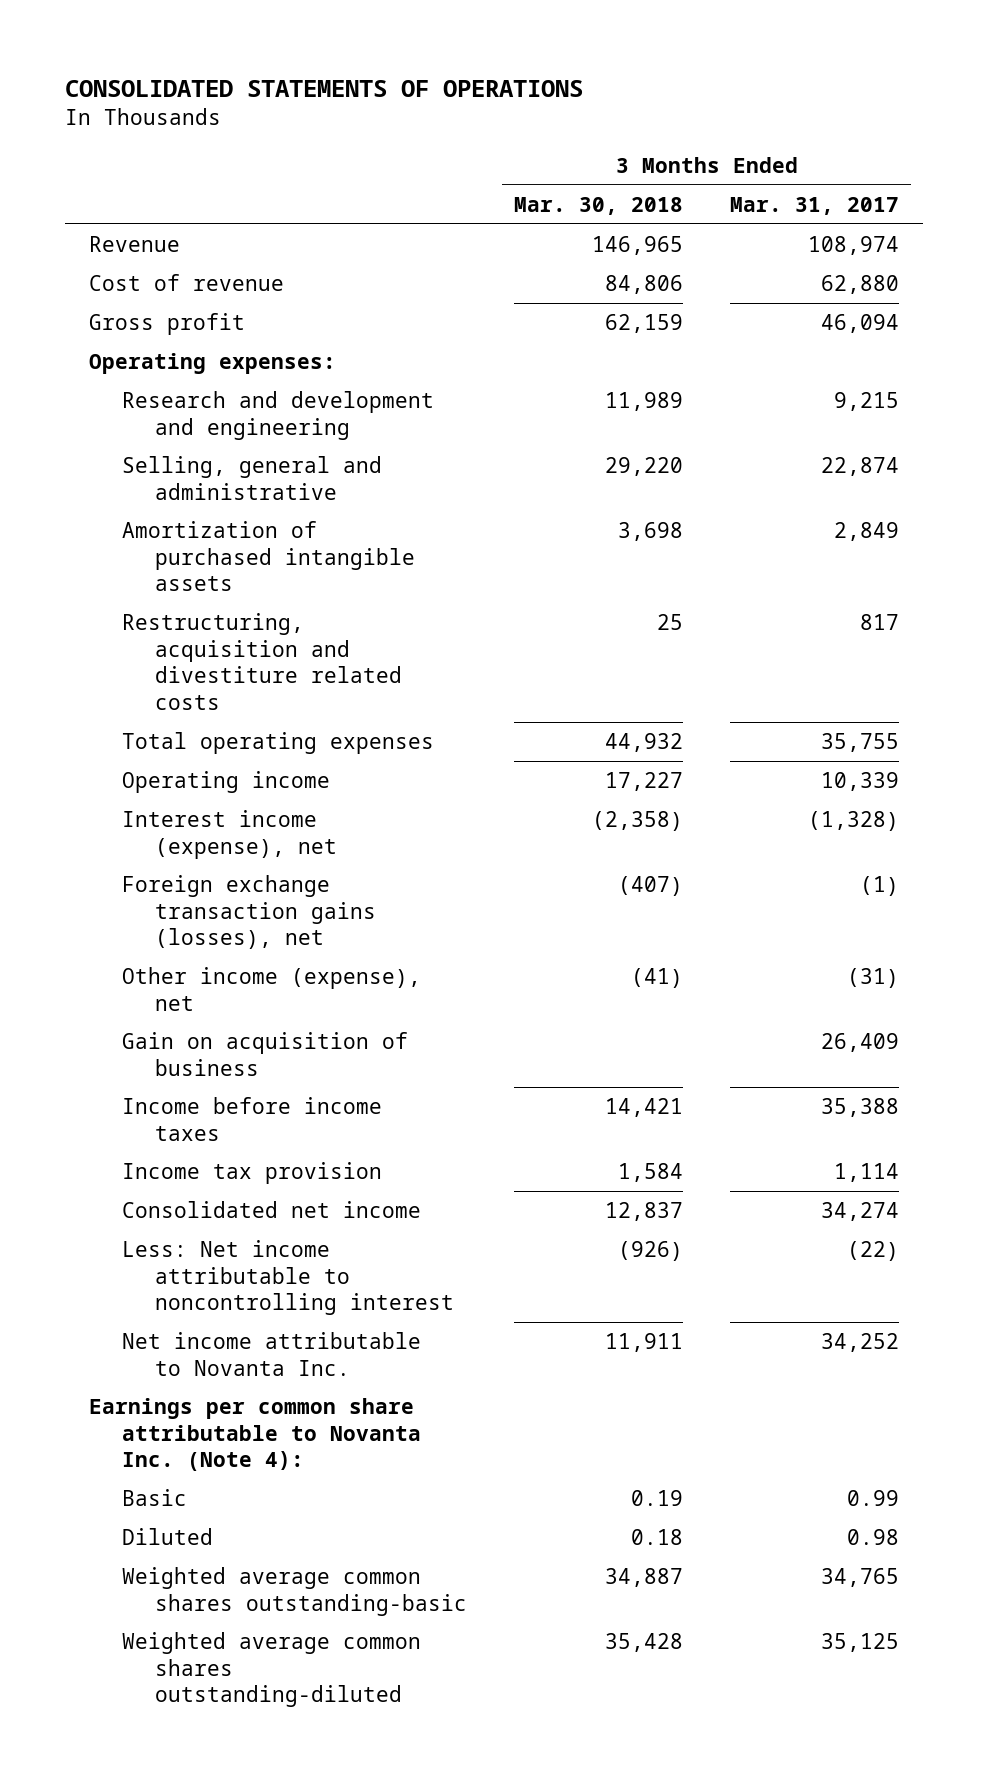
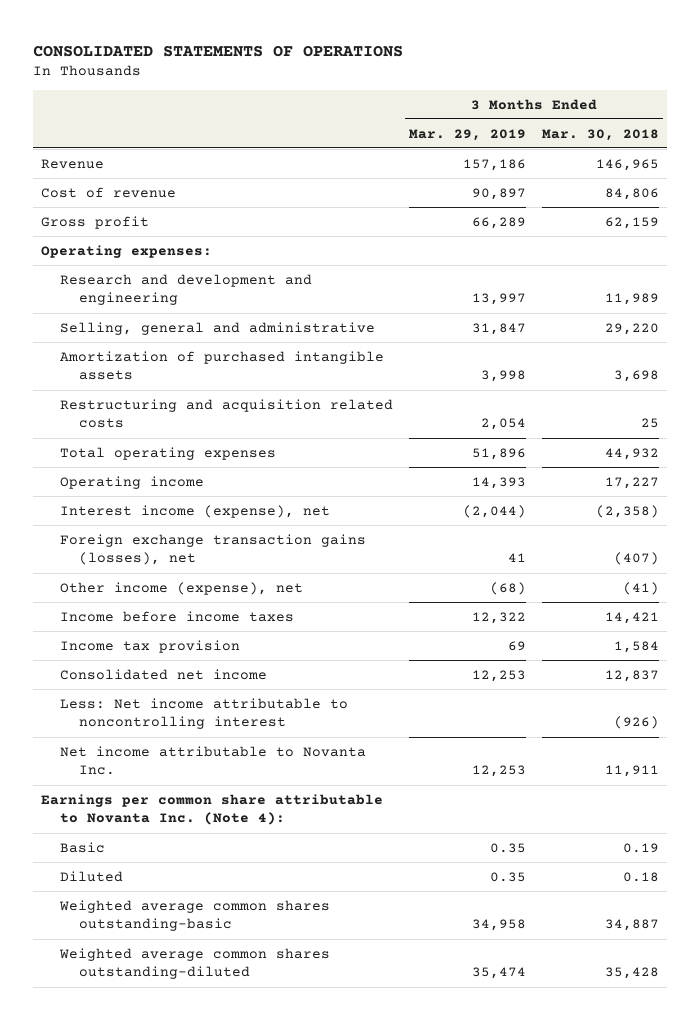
- | 3 Months Ended Mar. 30, 2018 | 3 Months Ended Mar. 31, 2017
+ | 3 Months Ended Mar. 29, 2019 | 3 Months Ended Mar. 30, 2018
- Restructuring, acquisition and divestiture related costs | 25 | 817
+ Restructuring and acquisition related costs | 2,054 | 25
- Gain on acquisition of business | | 26,409

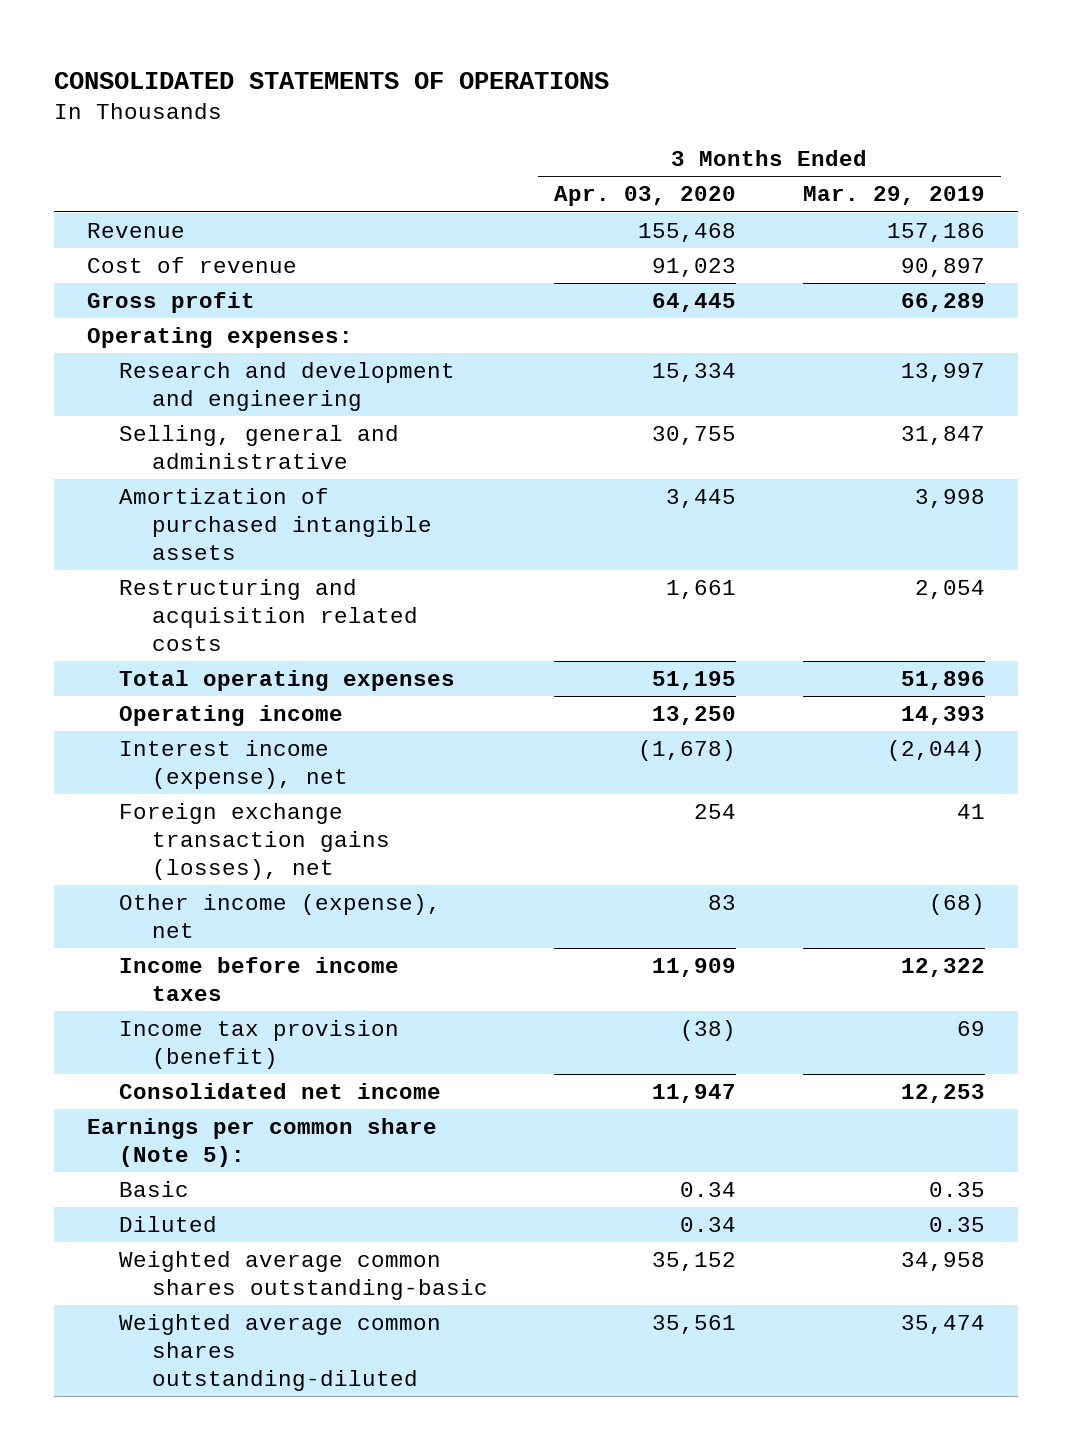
- | 3 Months Ended Mar. 29, 2019 | 3 Months Ended Mar. 30, 2018
+ | 3 Months Ended Apr. 03, 2020 | 3 Months Ended Mar. 29, 2019
- Income tax provision | 69 | 1,584
+ Income tax provision (benefit) | (38) | 69
- Less: Net income attributable to noncontrolling interest | | (926)
- Net income attributable to Novanta Inc. | 12,253 | 11,911
- Earnings per common share attributable to Novanta Inc. (Note 4):
+ Earnings per common share (Note 5):

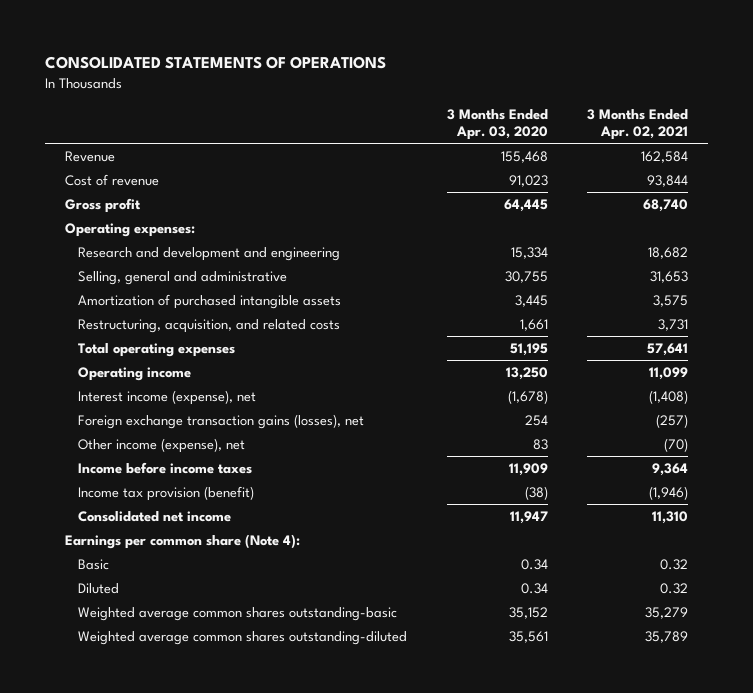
- | 3 Months Ended Apr. 03, 2020 | 3 Months Ended Mar. 29, 2019
+ | 3 Months Ended Apr. 03, 2020 | 3 Months Ended Apr. 02, 2021
- Restructuring and acquisition related costs | 1,661 | 2,054
+ Restructuring, acquisition, and related costs | 1,661 | 3,731
- Earnings per common share (Note 5):
+ Earnings per common share (Note 4):

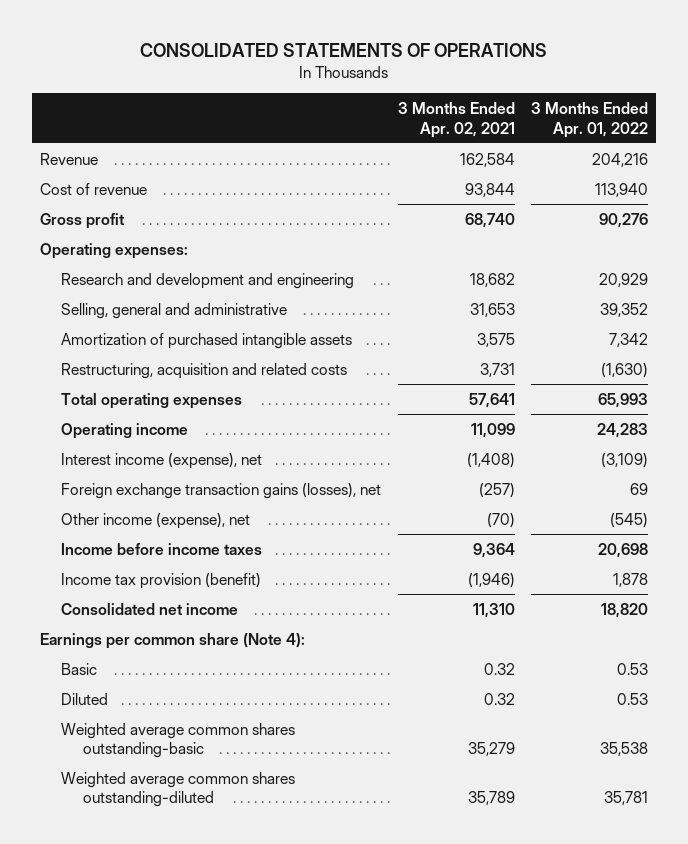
- | 3 Months Ended Apr. 03, 2020 | 3 Months Ended Apr. 02, 2021
+ | 3 Months Ended Apr. 02, 2021 | 3 Months Ended Apr. 01, 2022
- Restructuring, acquisition, and related costs | 1,661 | 3,731
+ Restructuring, acquisition and related costs | 3,731 | (1,630)

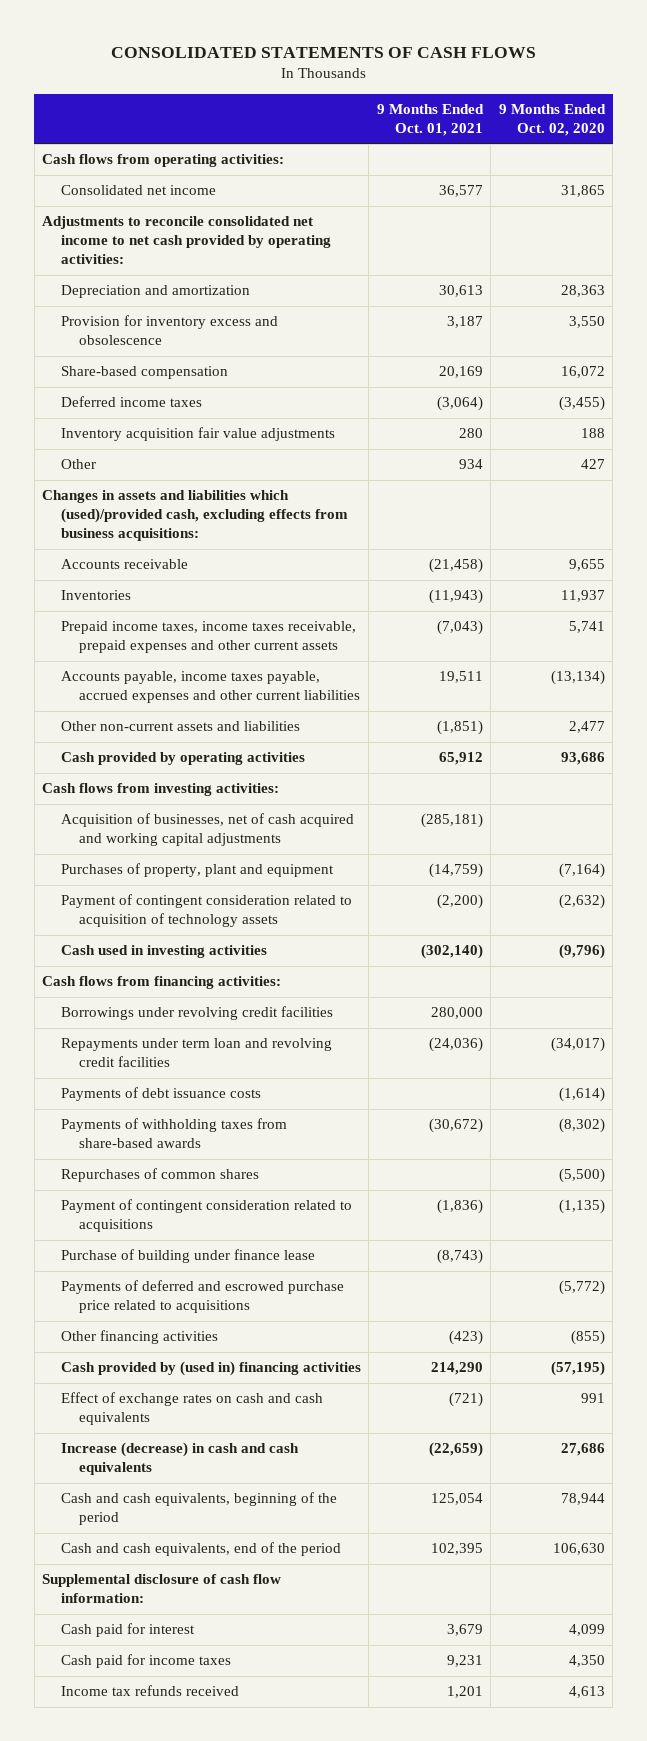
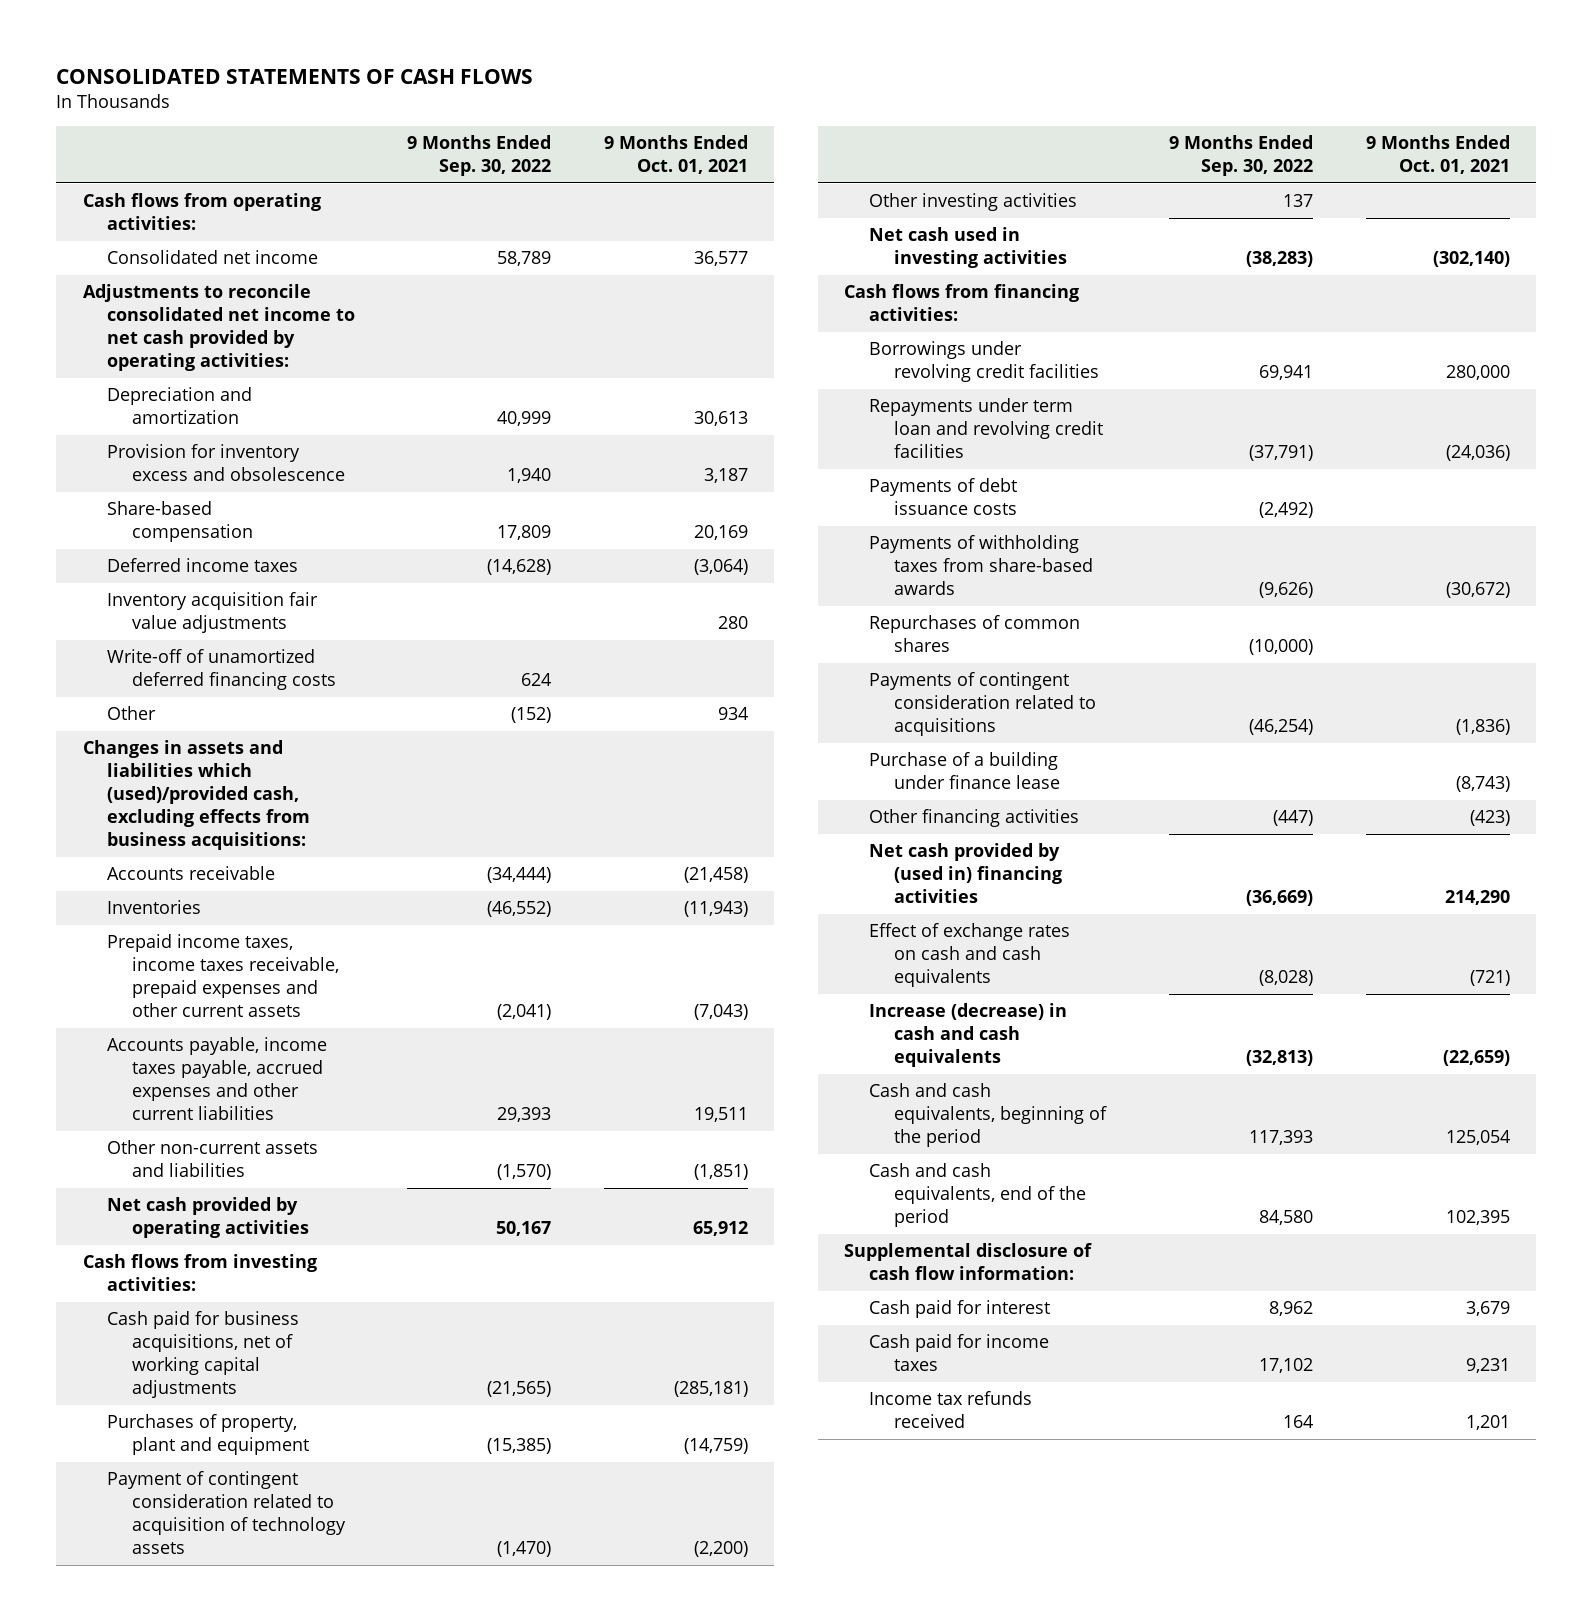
- | 9 Months Ended Oct. 01, 2021 | 9 Months Ended Oct. 02, 2020
+ | 9 Months Ended Sep. 30, 2022 | 9 Months Ended Oct. 01, 2021
+ Write-off of unamortized deferred financing costs | 624 |
- Cash provided by operating activities | 65,912 | 93,686
+ Net cash provided by operating activities | 50,167 | 65,912
- Acquisition of businesses, net of cash acquired and working capital adjustments | (285,181) |
+ Cash paid for business acquisitions, net of working capital adjustments | (21,565) | (285,181)
- Cash used in investing activities | (302,140) | (9,796)
+ Other investing activities | 137 |
+ Net cash used in investing activities | (38,283) | (302,140)
- Payment of contingent consideration related to acquisitions | (1,836) | (1,135)
- Purchase of building under finance lease | (8,743) |
- Payments of deferred and escrowed purchase price related to acquisitions | | (5,772)
+ Payments of contingent consideration related to acquisitions | (46,254) | (1,836)
+ Purchase of a building under finance lease | | (8,743)
- Cash provided by (used in) financing activities | 214,290 | (57,195)
+ Net cash provided by (used in) financing activities | (36,669) | 214,290

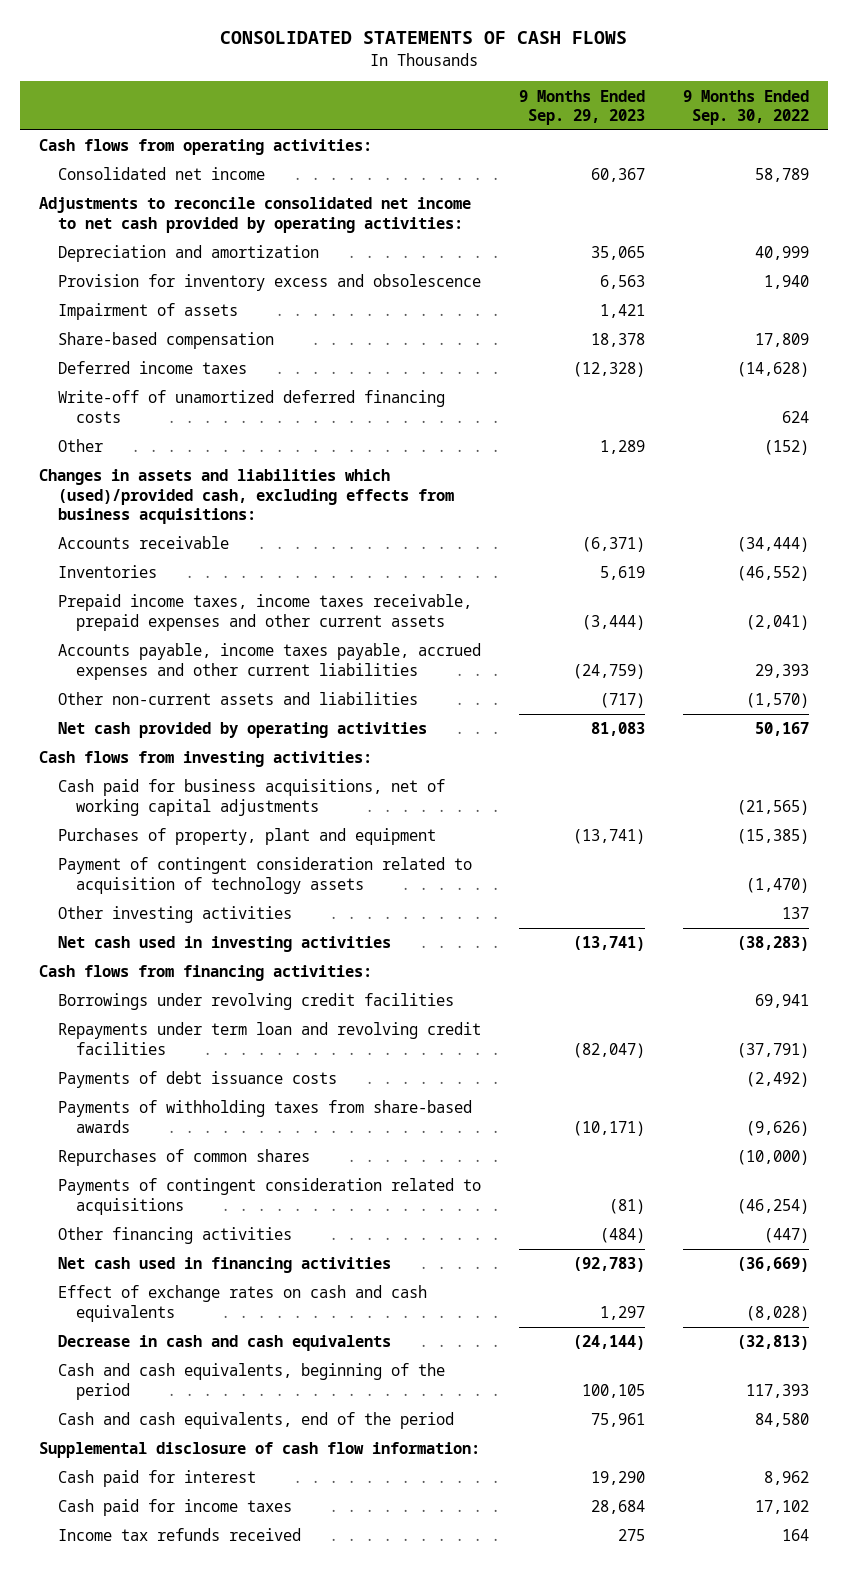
- | 9 Months Ended Sep. 30, 2022 | 9 Months Ended Oct. 01, 2021
+ | 9 Months Ended Sep. 29, 2023 | 9 Months Ended Sep. 30, 2022
+ Impairment of assets | 1,421 |
- Inventory acquisition fair value adjustments | | 280
- Purchase of a building under finance lease | | (8,743)
- Net cash provided by (used in) financing activities | (36,669) | 214,290
+ Net cash used in financing activities | (92,783) | (36,669)
- Increase (decrease) in cash and cash equivalents | (32,813) | (22,659)
+ Decrease in cash and cash equivalents | (24,144) | (32,813)

